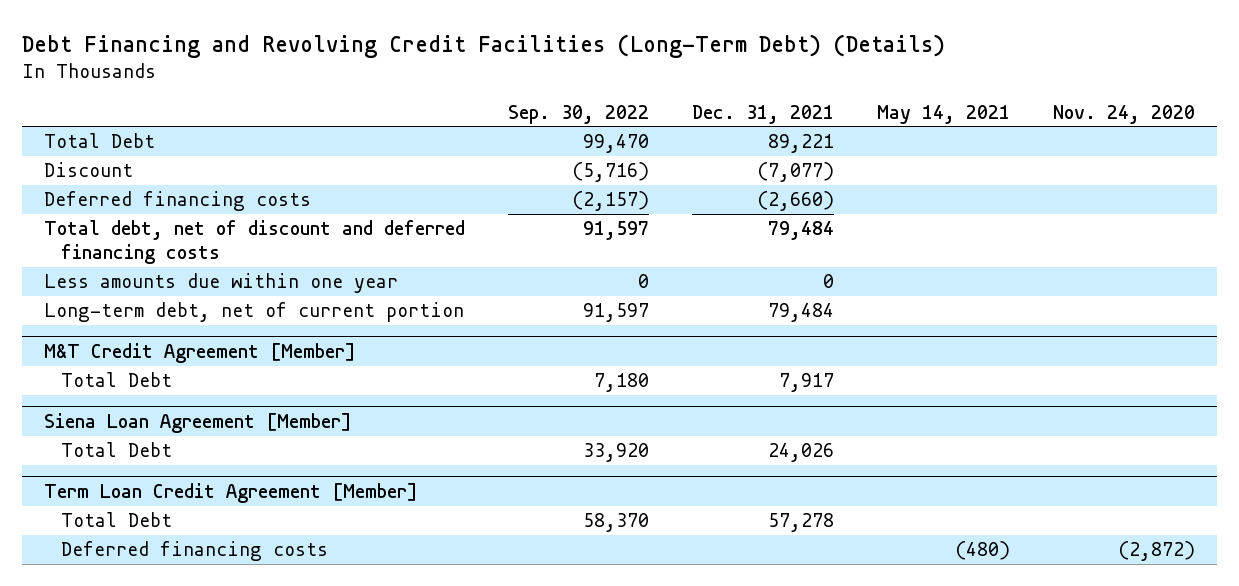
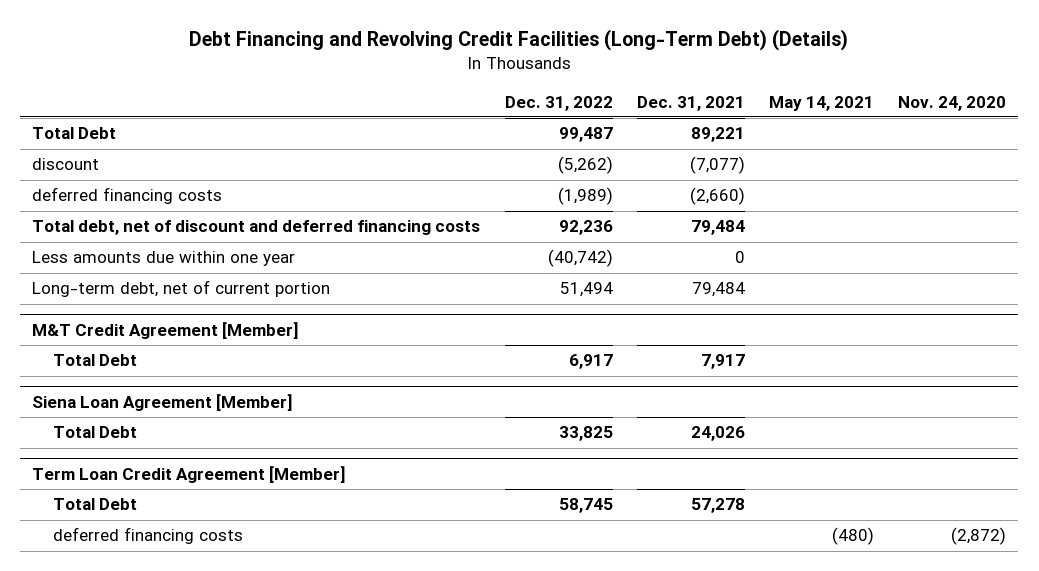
- | Sep. 30, 2022 | Dec. 31, 2021 | May 14, 2021 | Nov. 24, 2020
+ | Dec. 31, 2022 | Dec. 31, 2021 | May 14, 2021 | Nov. 24, 2020
- Discount | (5,716) | (7,077) | |
- Deferred financing costs | (2,157) | (2,660) | |
+ discount | (5,262) | (7,077) | |
+ deferred financing costs | (1,989) | (2,660) | |
@ Term Loan Credit Agreement [Member]
- Deferred financing costs | | | (480) | (2,872)
+ deferred financing costs | | | (480) | (2,872)

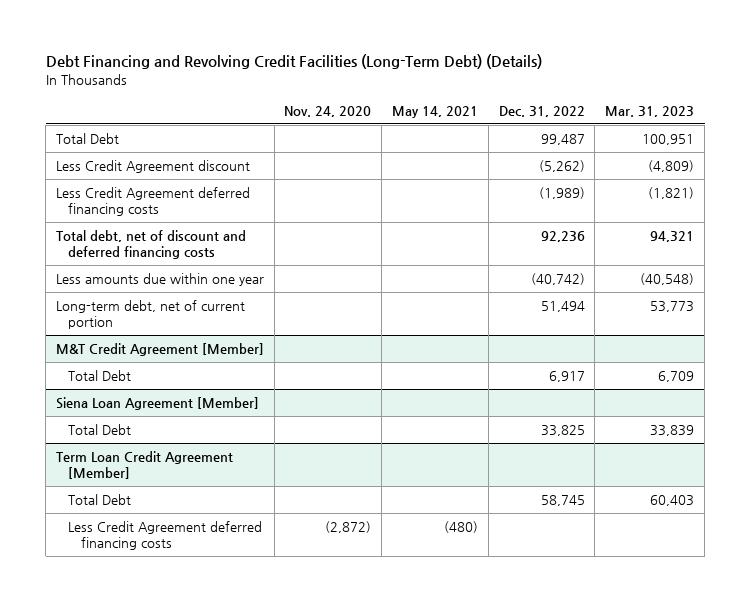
- | Dec. 31, 2022 | Dec. 31, 2021 | May 14, 2021 | Nov. 24, 2020
+ | Nov. 24, 2020 | May 14, 2021 | Dec. 31, 2022 | Mar. 31, 2023
- discount | (5,262) | (7,077) | |
- deferred financing costs | (1,989) | (2,660) | |
+ Less Credit Agreement discount | | | (5,262) | (4,809)
+ Less Credit Agreement deferred financing costs | | | (1,989) | (1,821)
@ Term Loan Credit Agreement [Member]
- deferred financing costs | | | (480) | (2,872)
+ Less Credit Agreement deferred financing costs | (2,872) | (480) | |

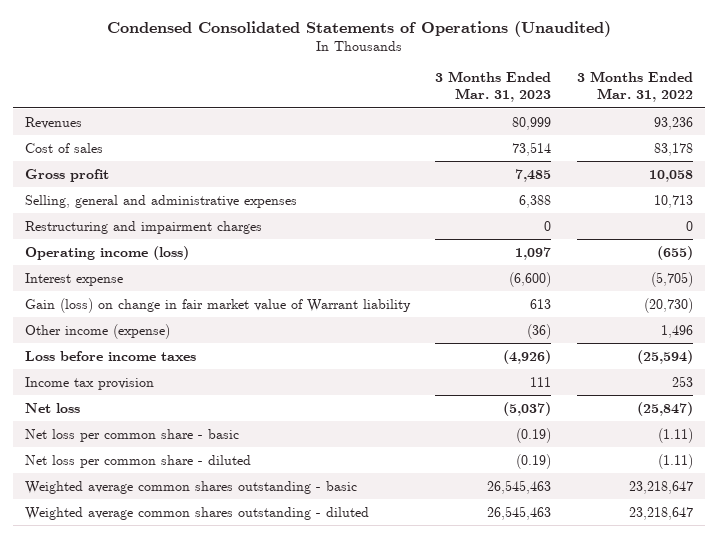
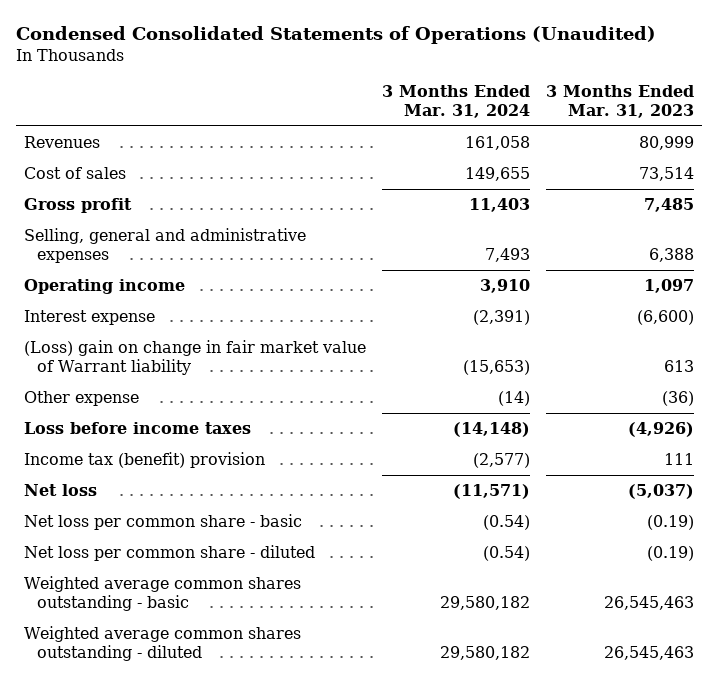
- | 3 Months Ended Mar. 31, 2023 | 3 Months Ended Mar. 31, 2022
+ | 3 Months Ended Mar. 31, 2024 | 3 Months Ended Mar. 31, 2023
- Restructuring and impairment charges | 0 | 0
- Operating income (loss) | 1,097 | (655)
+ Operating income | 3,910 | 1,097
- Gain (loss) on change in fair market value of Warrant liability | 613 | (20,730)
- Other income (expense) | (36) | 1,496
+ (Loss) gain on change in fair market value of Warrant liability | (15,653) | 613
+ Other expense | (14) | (36)
- Income tax provision | 111 | 253
+ Income tax (benefit) provision | (2,577) | 111

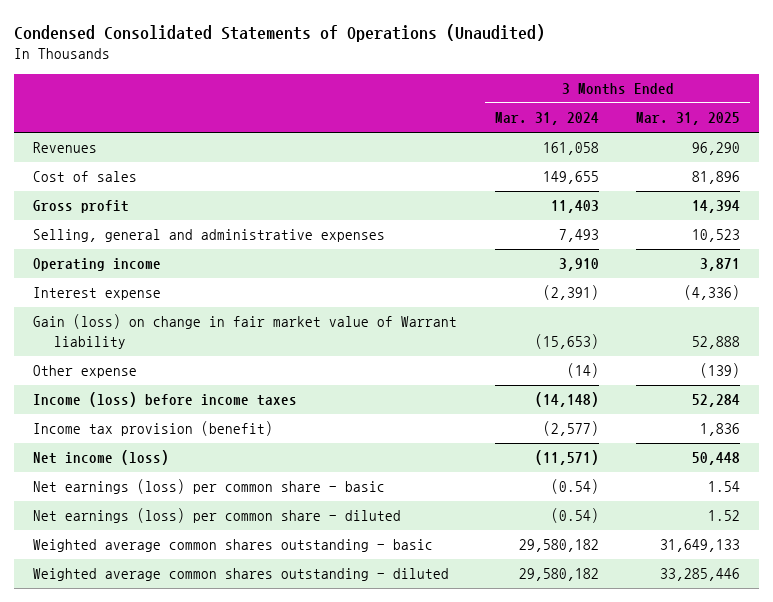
- | 3 Months Ended Mar. 31, 2024 | 3 Months Ended Mar. 31, 2023
+ | 3 Months Ended Mar. 31, 2024 | 3 Months Ended Mar. 31, 2025
- (Loss) gain on change in fair market value of Warrant liability | (15,653) | 613
+ Gain (loss) on change in fair market value of Warrant liability | (15,653) | 52,888
- Loss before income taxes | (14,148) | (4,926)
- Income tax (benefit) provision | (2,577) | 111
- Net loss | (11,571) | (5,037)
- Net loss per common share - basic | (0.54) | (0.19)
- Net loss per common share - diluted | (0.54) | (0.19)
+ Income (loss) before income taxes | (14,148) | 52,284
+ Income tax provision (benefit) | (2,577) | 1,836
+ Net income (loss) | (11,571) | 50,448
+ Net earnings (loss) per common share - basic | (0.54) | 1.54
+ Net earnings (loss) per common share - diluted | (0.54) | 1.52

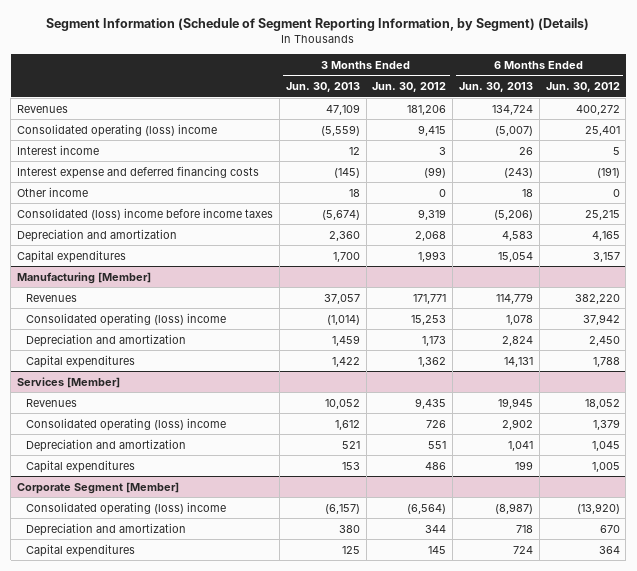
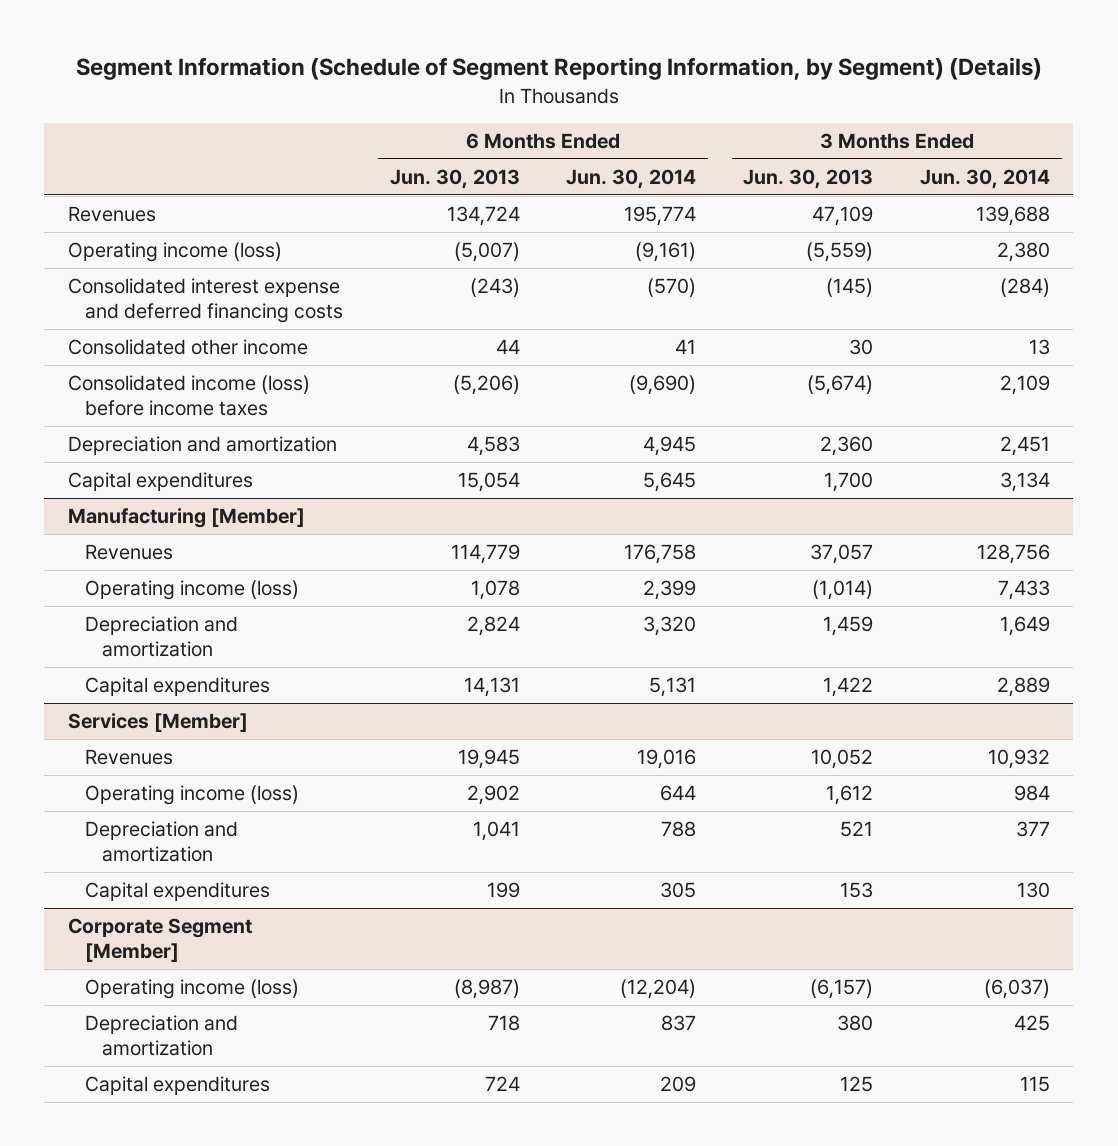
- | 3 Months Ended Jun. 30, 2013 | 3 Months Ended Jun. 30, 2012 | 6 Months Ended Jun. 30, 2013 | 6 Months Ended Jun. 30, 2012
+ | 6 Months Ended Jun. 30, 2013 | 6 Months Ended Jun. 30, 2014 | 3 Months Ended Jun. 30, 2013 | 3 Months Ended Jun. 30, 2014
- Consolidated operating (loss) income | (5,559) | 9,415 | (5,007) | 25,401
- Interest income | 12 | 3 | 26 | 5
- Interest expense and deferred financing costs | (145) | (99) | (243) | (191)
- Other income | 18 | 0 | 18 | 0
- Consolidated (loss) income before income taxes | (5,674) | 9,319 | (5,206) | 25,215
+ Operating income (loss) | (5,007) | (9,161) | (5,559) | 2,380
+ Consolidated interest expense and deferred financing costs | (243) | (570) | (145) | (284)
+ Consolidated other income | 44 | 41 | 30 | 13
+ Consolidated income (loss) before income taxes | (5,206) | (9,690) | (5,674) | 2,109
@ Manufacturing [Member]
- Consolidated operating (loss) income | (1,014) | 15,253 | 1,078 | 37,942
+ Operating income (loss) | 1,078 | 2,399 | (1,014) | 7,433
@ Services [Member]
- Consolidated operating (loss) income | 1,612 | 726 | 2,902 | 1,379
+ Operating income (loss) | 2,902 | 644 | 1,612 | 984
@ Corporate Segment [Member]
- Consolidated operating (loss) income | (6,157) | (6,564) | (8,987) | (13,920)
+ Operating income (loss) | (8,987) | (12,204) | (6,157) | (6,037)

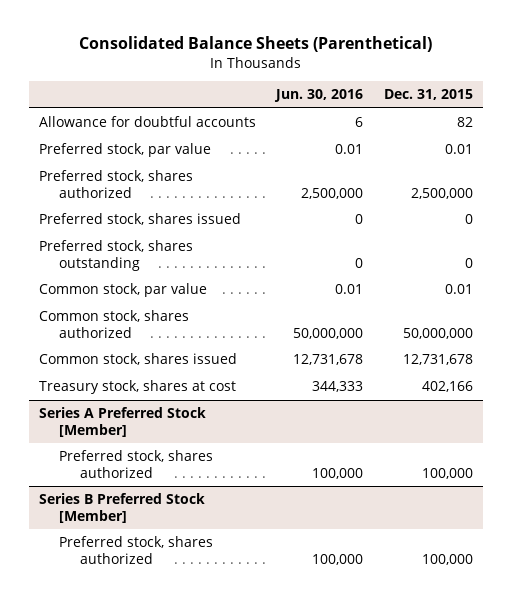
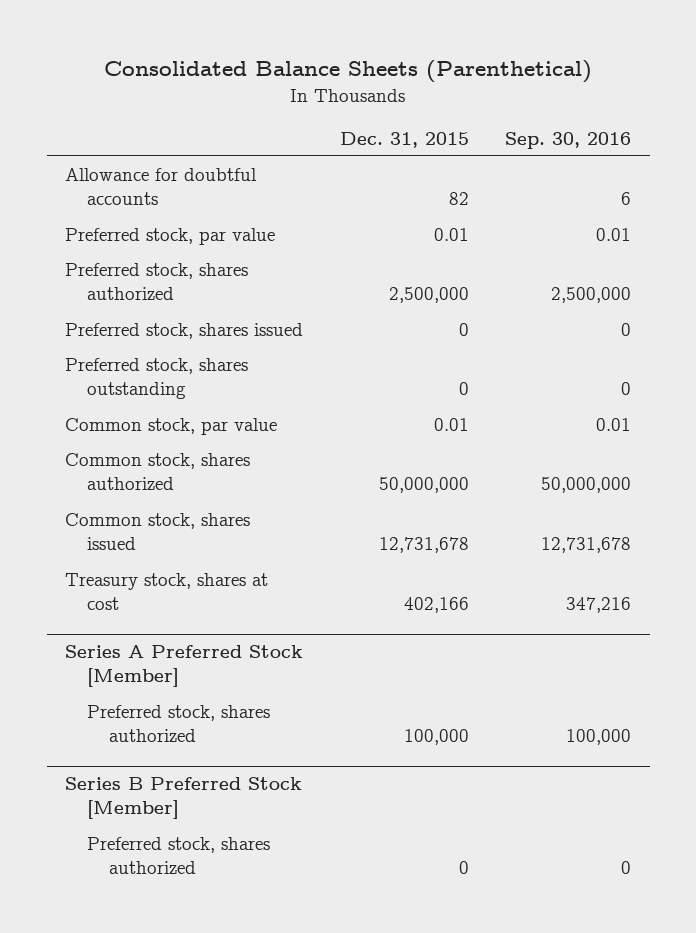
- | Jun. 30, 2016 | Dec. 31, 2015
+ | Dec. 31, 2015 | Sep. 30, 2016
@ Series B Preferred Stock [Member]
- Preferred stock, shares authorized | 100,000 | 100,000
+ Preferred stock, shares authorized | 0 | 0

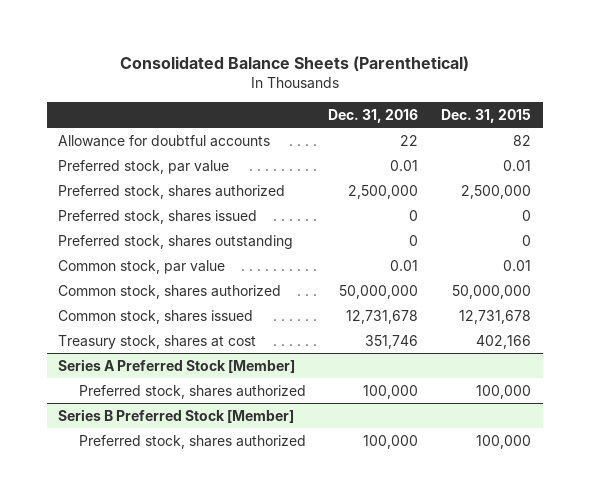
- | Dec. 31, 2015 | Sep. 30, 2016
+ | Dec. 31, 2016 | Dec. 31, 2015
@ Series B Preferred Stock [Member]
- Preferred stock, shares authorized | 0 | 0
+ Preferred stock, shares authorized | 100,000 | 100,000

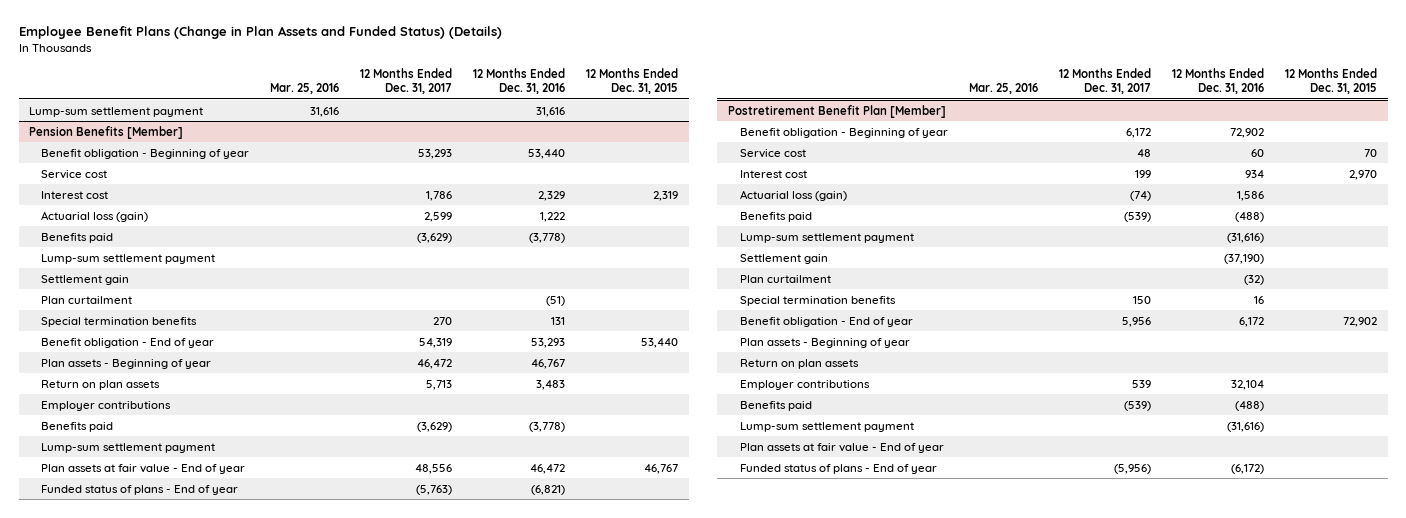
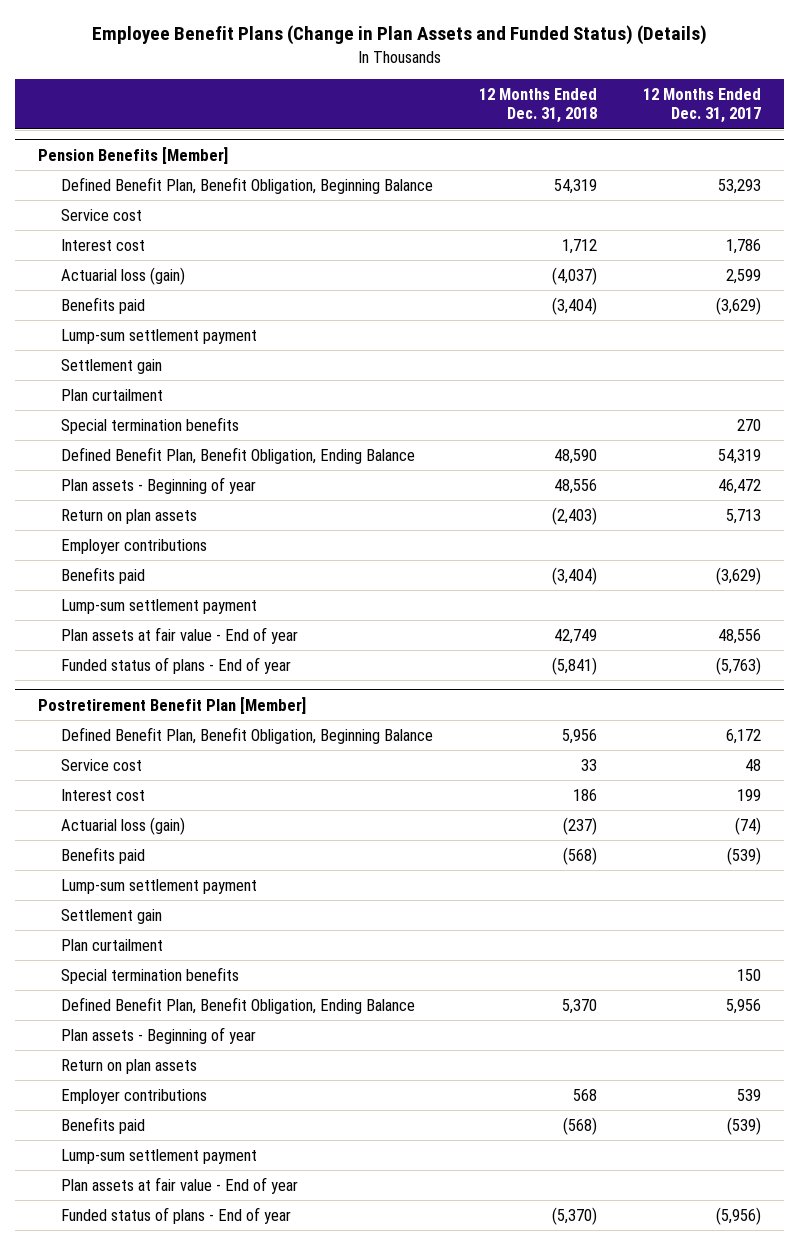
- | Mar. 25, 2016 | 12 Months Ended Dec. 31, 2017 | 12 Months Ended Dec. 31, 2016 | 12 Months Ended Dec. 31, 2015
+ | 12 Months Ended Dec. 31, 2018 | 12 Months Ended Dec. 31, 2017
- Lump-sum settlement payment | 31,616 | | 31,616 |
@ Pension Benefits [Member]
- Benefit obligation - Beginning of year | | 53,293 | 53,440 |
+ Defined Benefit Plan, Benefit Obligation, Beginning Balance | 54,319 | 53,293
- Benefit obligation - End of year | | 54,319 | 53,293 | 53,440
+ Defined Benefit Plan, Benefit Obligation, Ending Balance | 48,590 | 54,319
@ Postretirement Benefit Plan [Member]
- Benefit obligation - Beginning of year | | 6,172 | 72,902 |
+ Defined Benefit Plan, Benefit Obligation, Beginning Balance | 5,956 | 6,172
- Benefit obligation - End of year | | 5,956 | 6,172 | 72,902
+ Defined Benefit Plan, Benefit Obligation, Ending Balance | 5,370 | 5,956

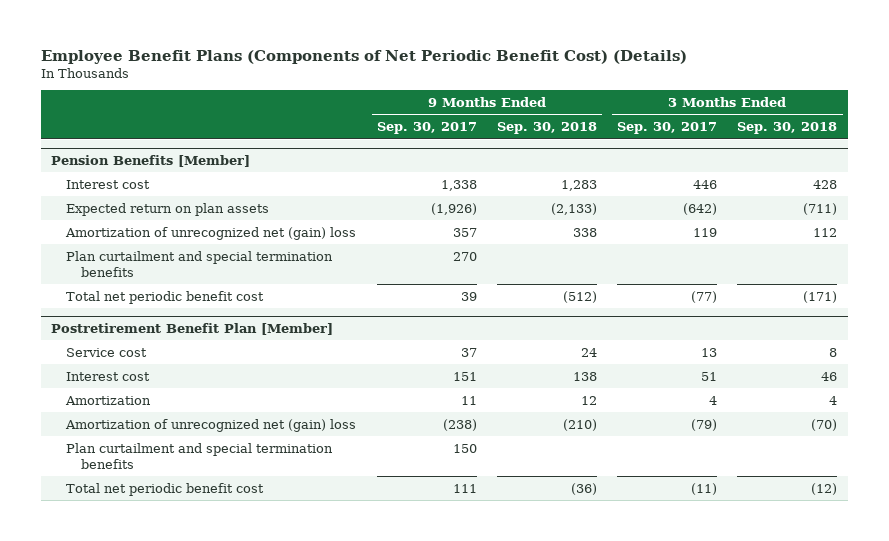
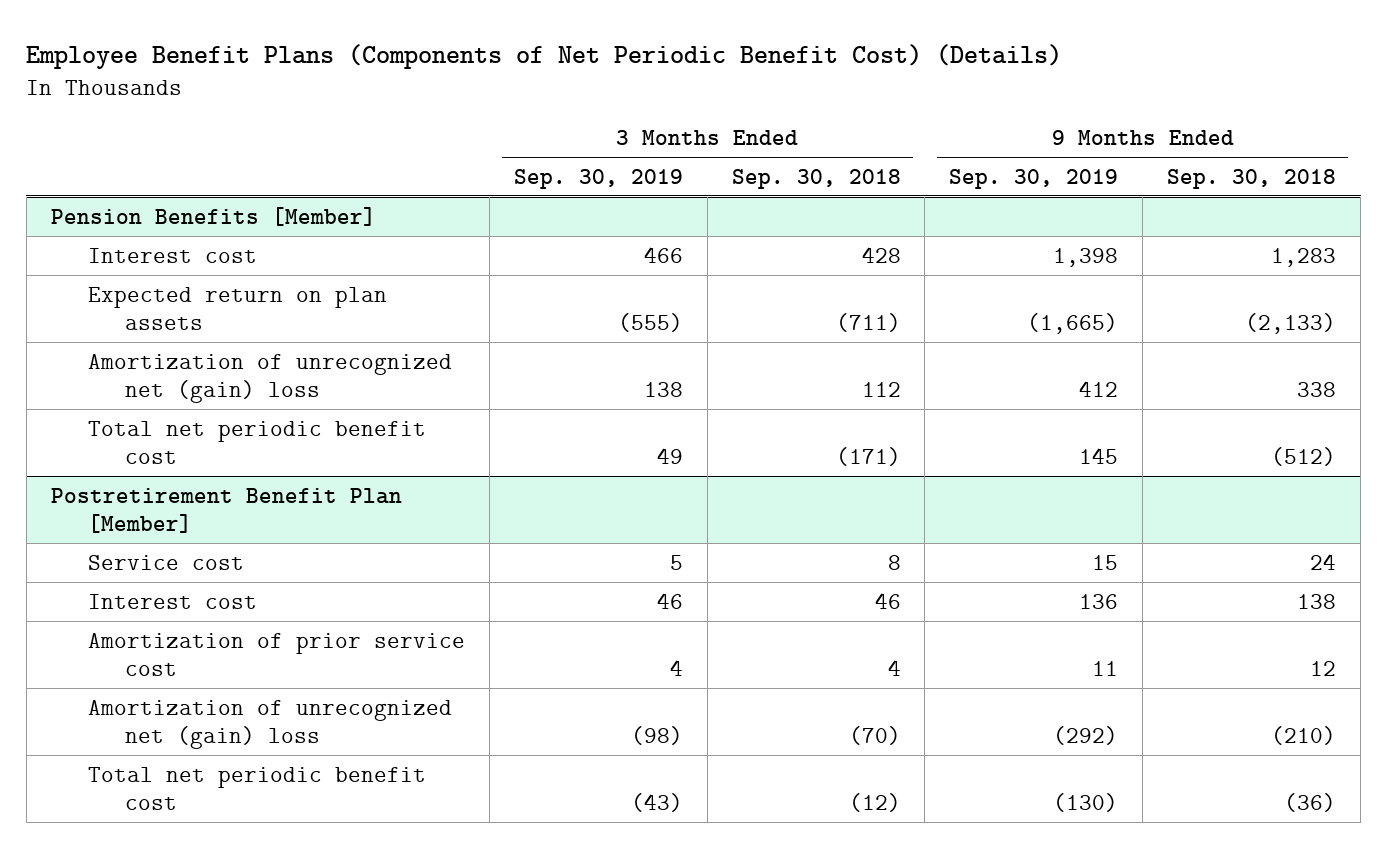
- | 9 Months Ended Sep. 30, 2017 | 9 Months Ended Sep. 30, 2018 | 3 Months Ended Sep. 30, 2017 | 3 Months Ended Sep. 30, 2018
+ | 3 Months Ended Sep. 30, 2019 | 3 Months Ended Sep. 30, 2018 | 9 Months Ended Sep. 30, 2019 | 9 Months Ended Sep. 30, 2018
@ Pension Benefits [Member]
- Plan curtailment and special termination benefits | 270 | | |
@ Postretirement Benefit Plan [Member]
- Amortization | 11 | 12 | 4 | 4
+ Amortization of prior service cost | 4 | 4 | 11 | 12
- Plan curtailment and special termination benefits | 150 | | |

